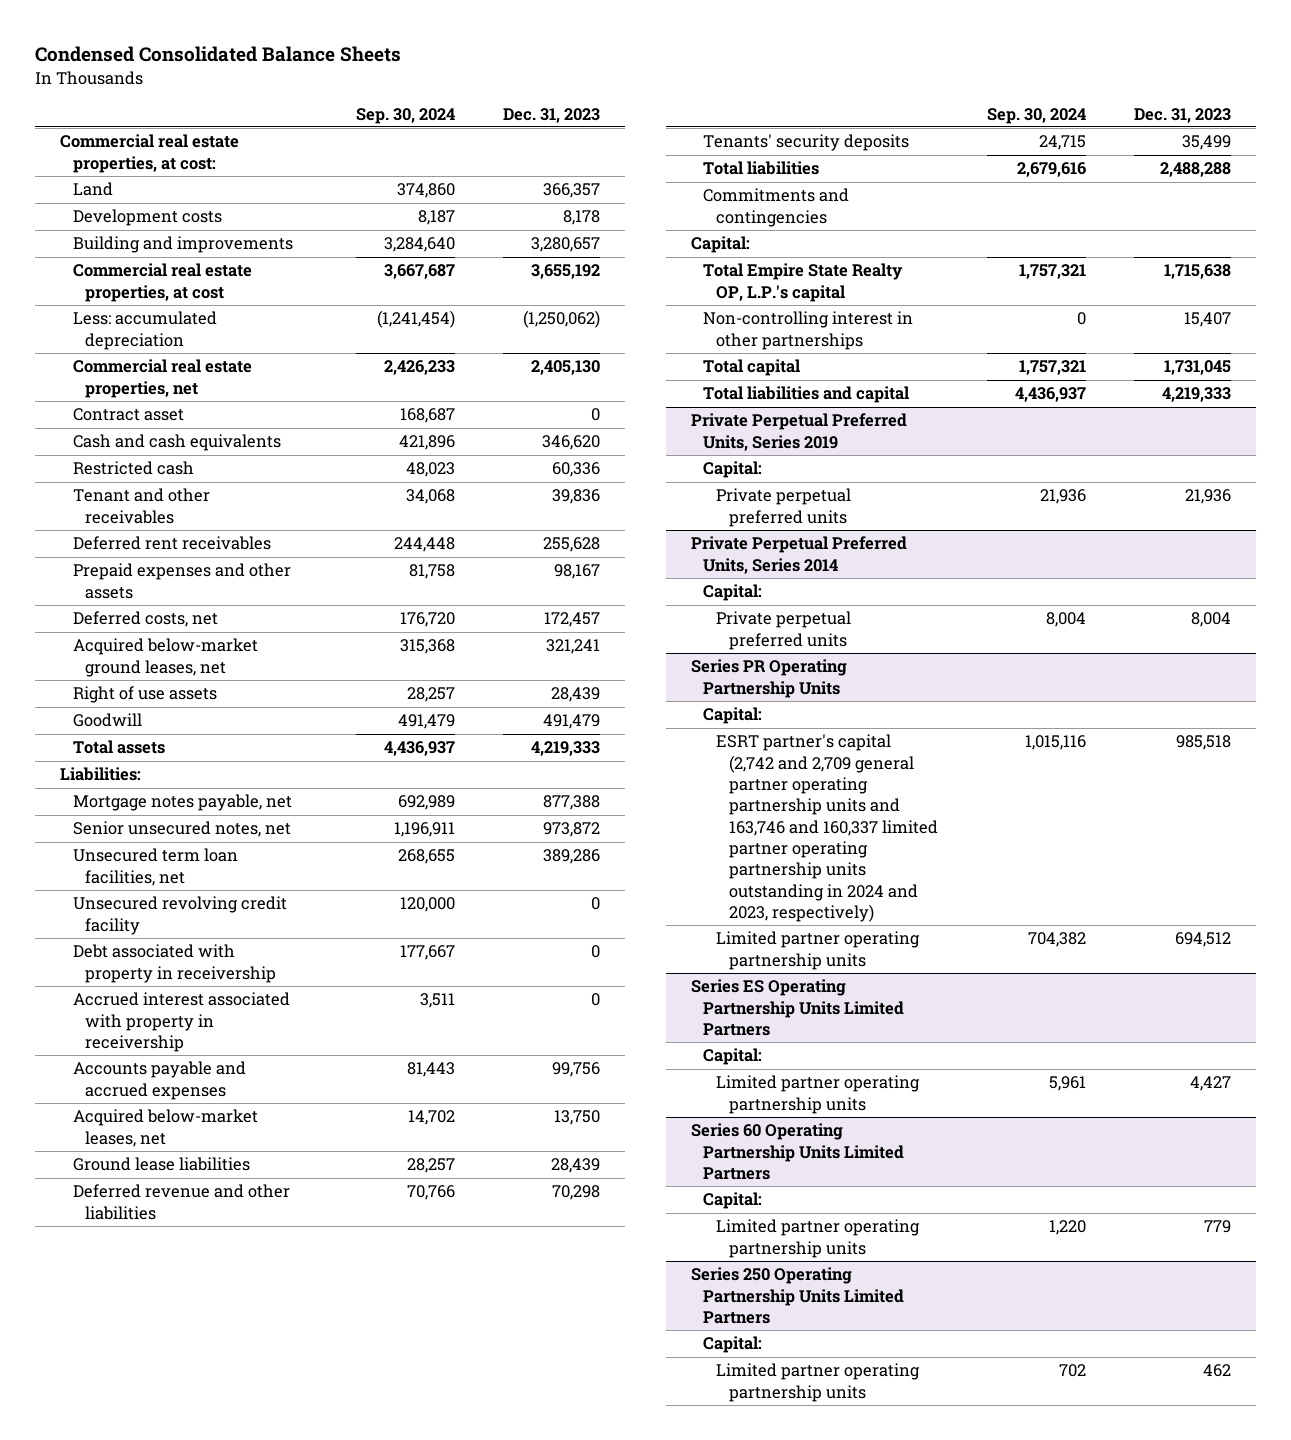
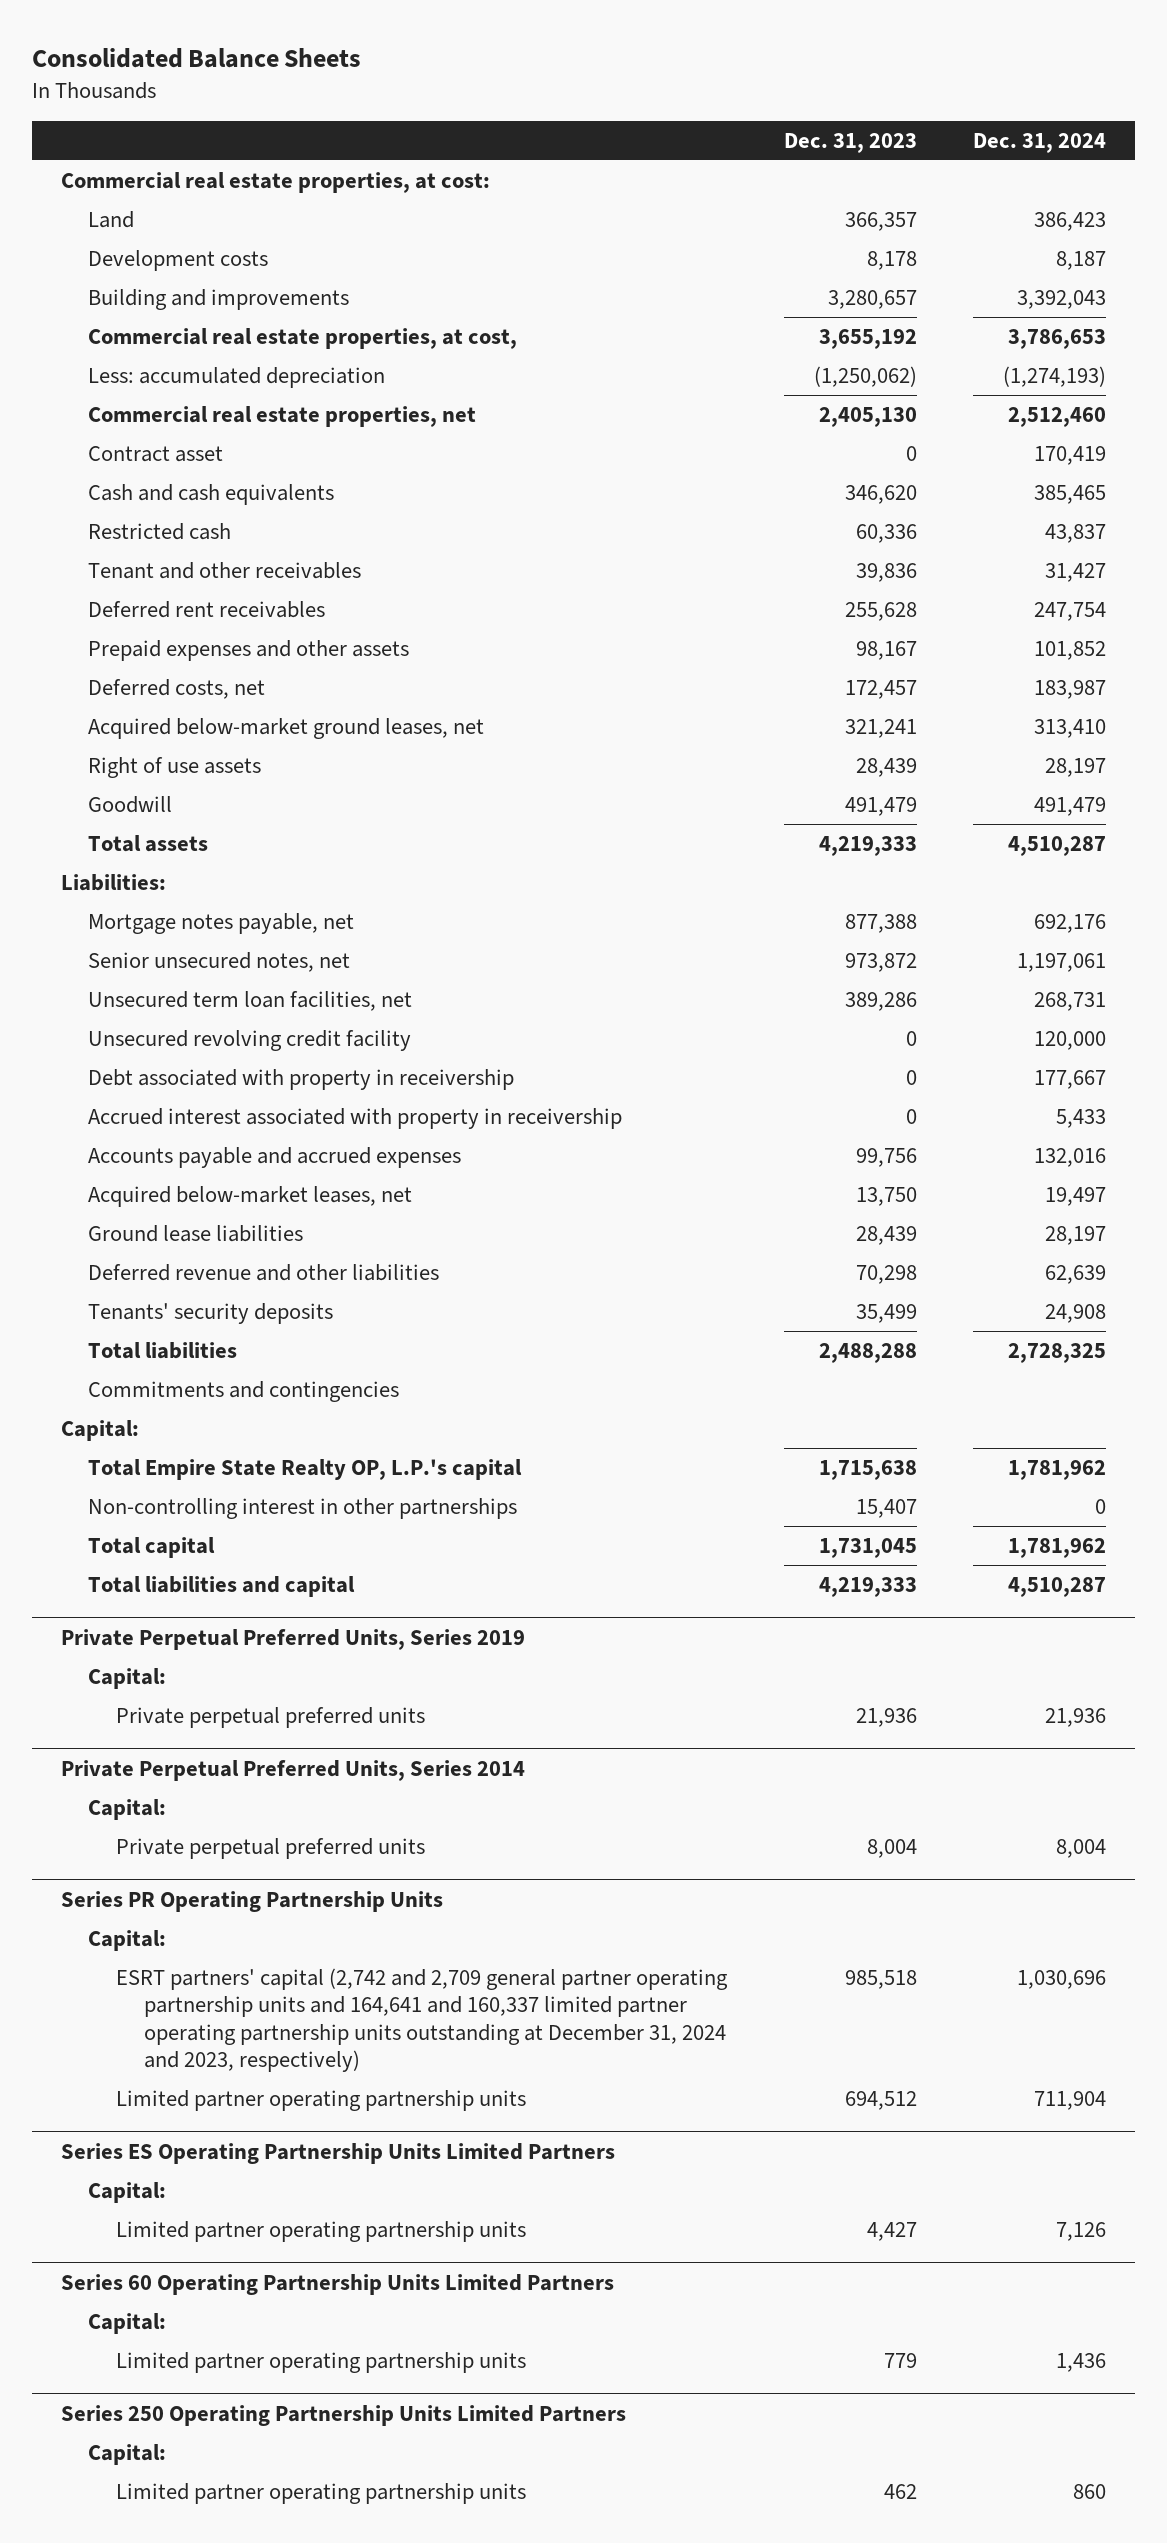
- Condensed Consolidated Balance Sheets
+ Consolidated Balance Sheets
- | Sep. 30, 2024 | Dec. 31, 2023
+ | Dec. 31, 2023 | Dec. 31, 2024
- Commercial real estate properties, at cost | 3,667,687 | 3,655,192
+ Commercial real estate properties, at cost, | 3,655,192 | 3,786,653
@ Series PR Operating Partnership Units
- ESRT partner's capital (2,742 and 2,709 general partner operating partnership units and 163,746 and 160,337 limited partner operating partnership units outstanding in 2024 and 2023, respectively) | 1,015,116 | 985,518
+ ESRT partners' capital (2,742 and 2,709 general partner operating partnership units and 164,641 and 160,337 limited partner operating partnership units outstanding at December 31, 2024 and 2023, respectively) | 985,518 | 1,030,696

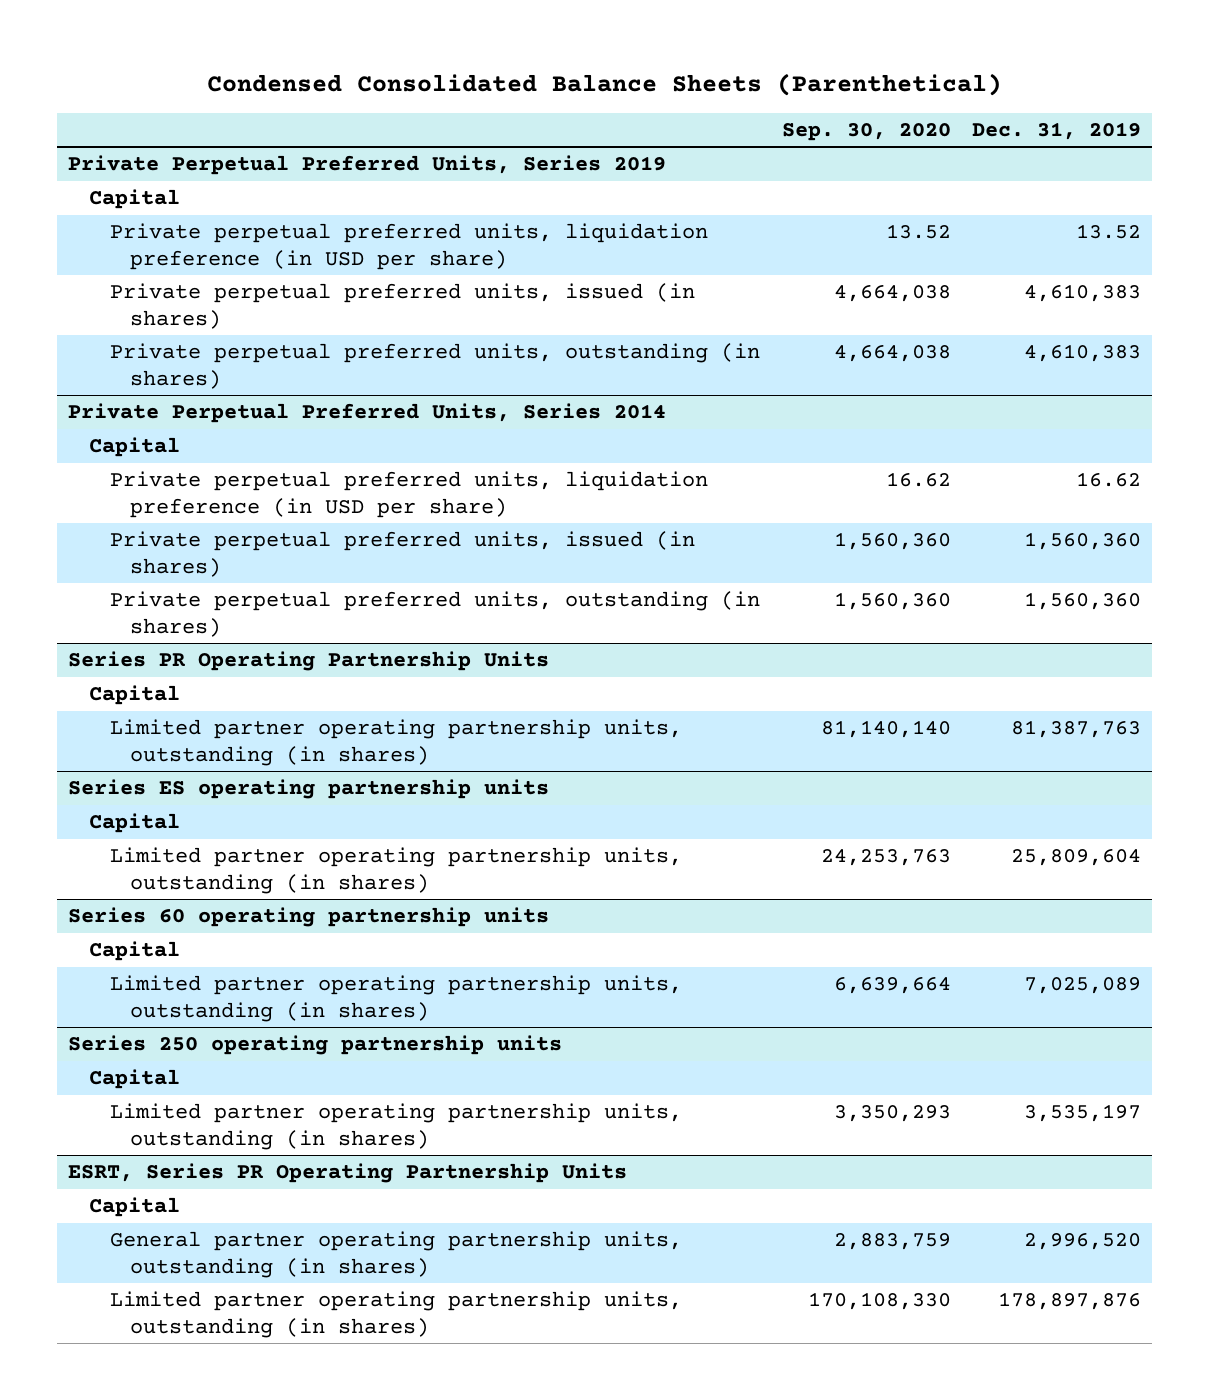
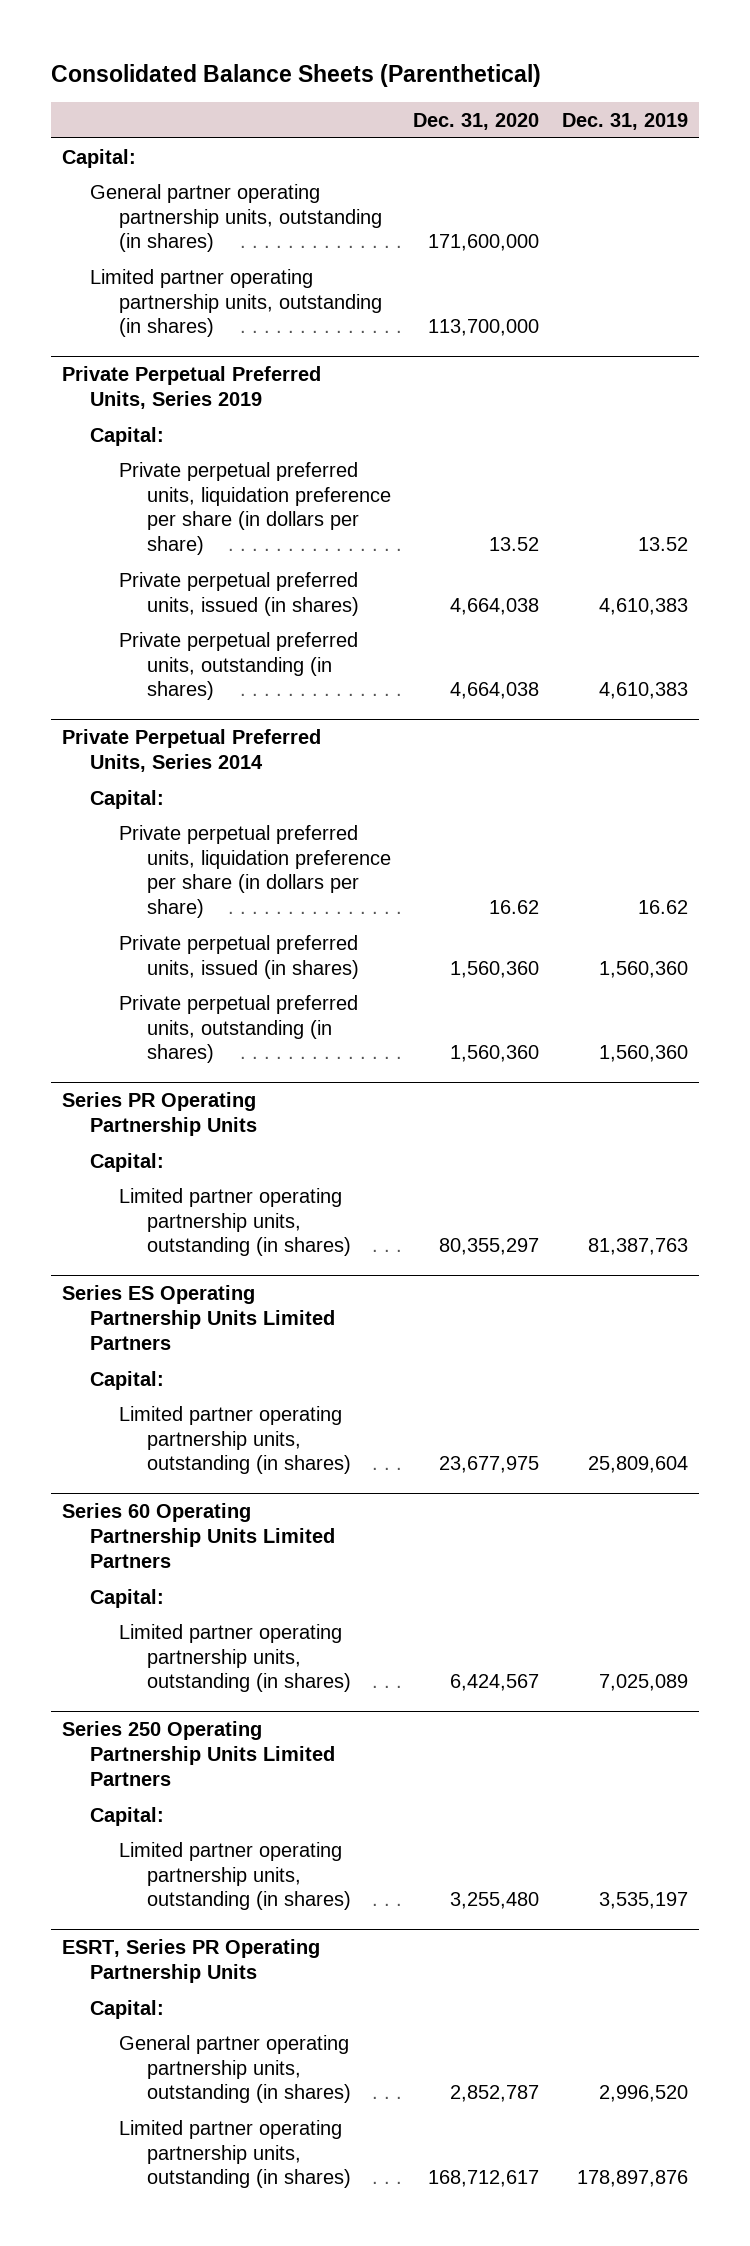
- Condensed Consolidated Balance Sheets (Parenthetical)
+ Consolidated Balance Sheets (Parenthetical)
- | Sep. 30, 2020 | Dec. 31, 2019
+ | Dec. 31, 2020 | Dec. 31, 2019
+ Capital:
+ General partner operating partnership units, outstanding (in shares) | 171,600,000 |
+ Limited partner operating partnership units, outstanding (in shares) | 113,700,000 |
@ Private Perpetual Preferred Units, Series 2019
- Capital
- Private perpetual preferred units, liquidation preference (in USD per share) | 13.52 | 13.52
+ Capital:
+ Private perpetual preferred units, liquidation preference per share (in dollars per share) | 13.52 | 13.52
@ Private Perpetual Preferred Units, Series 2014
- Capital
- Private perpetual preferred units, liquidation preference (in USD per share) | 16.62 | 16.62
+ Capital:
+ Private perpetual preferred units, liquidation preference per share (in dollars per share) | 16.62 | 16.62
@ Series PR Operating Partnership Units
- Capital
+ Capital:
- Series ES operating partnership units
- Capital
+ Series ES Operating Partnership Units Limited Partners
+ Capital:
- Series 60 operating partnership units
- Capital
+ Series 60 Operating Partnership Units Limited Partners
+ Capital:
- Series 250 operating partnership units
- Capital
+ Series 250 Operating Partnership Units Limited Partners
+ Capital:
@ ESRT, Series PR Operating Partnership Units
- Capital
+ Capital:

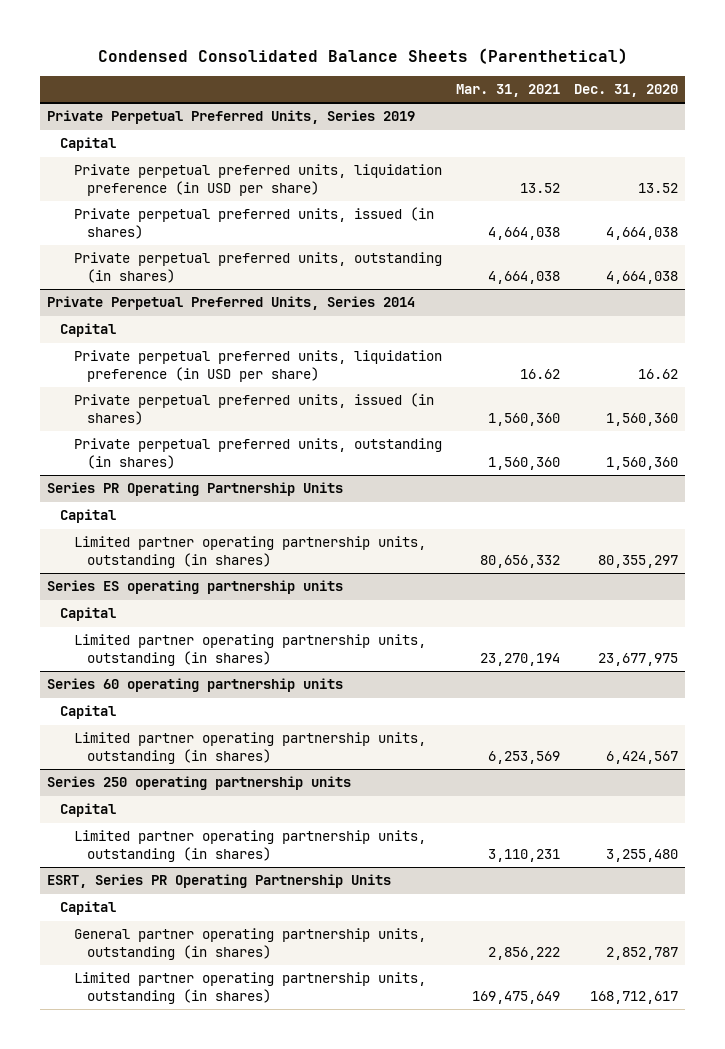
- Consolidated Balance Sheets (Parenthetical)
+ Condensed Consolidated Balance Sheets (Parenthetical)
- | Dec. 31, 2020 | Dec. 31, 2019
+ | Mar. 31, 2021 | Dec. 31, 2020
- Capital:
- General partner operating partnership units, outstanding (in shares) | 171,600,000 |
- Limited partner operating partnership units, outstanding (in shares) | 113,700,000 |
@ Private Perpetual Preferred Units, Series 2019
- Capital:
- Private perpetual preferred units, liquidation preference per share (in dollars per share) | 13.52 | 13.52
+ Capital
+ Private perpetual preferred units, liquidation preference (in USD per share) | 13.52 | 13.52
@ Private Perpetual Preferred Units, Series 2014
- Capital:
- Private perpetual preferred units, liquidation preference per share (in dollars per share) | 16.62 | 16.62
+ Capital
+ Private perpetual preferred units, liquidation preference (in USD per share) | 16.62 | 16.62
@ Series PR Operating Partnership Units
- Capital:
+ Capital
- Series ES Operating Partnership Units Limited Partners
- Capital:
+ Series ES operating partnership units
+ Capital
- Series 60 Operating Partnership Units Limited Partners
- Capital:
+ Series 60 operating partnership units
+ Capital
- Series 250 Operating Partnership Units Limited Partners
- Capital:
+ Series 250 operating partnership units
+ Capital
@ ESRT, Series PR Operating Partnership Units
- Capital:
+ Capital

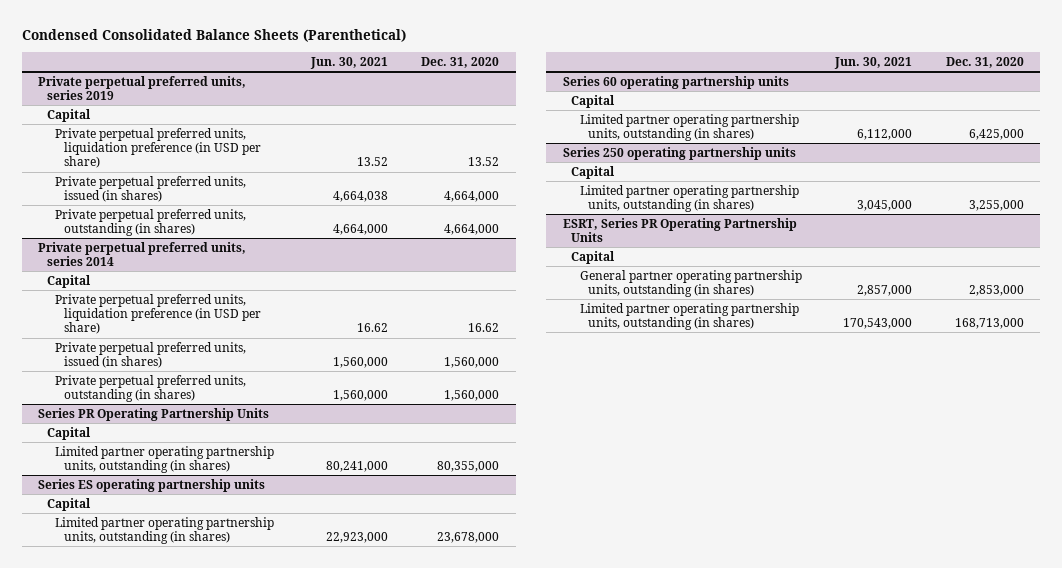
- | Mar. 31, 2021 | Dec. 31, 2020
+ | Jun. 30, 2021 | Dec. 31, 2020
- Private Perpetual Preferred Units, Series 2019
+ Private perpetual preferred units, series 2019
- Private perpetual preferred units, issued (in shares) | 4,664,038 | 4,664,038
- Private perpetual preferred units, outstanding (in shares) | 4,664,038 | 4,664,038
- Private Perpetual Preferred Units, Series 2014
+ Private perpetual preferred units, issued (in shares) | 4,664,038 | 4,664,000
+ Private perpetual preferred units, outstanding (in shares) | 4,664,000 | 4,664,000
+ Private perpetual preferred units, series 2014
- Private perpetual preferred units, issued (in shares) | 1,560,360 | 1,560,360
- Private perpetual preferred units, outstanding (in shares) | 1,560,360 | 1,560,360
+ Private perpetual preferred units, issued (in shares) | 1,560,000 | 1,560,000
+ Private perpetual preferred units, outstanding (in shares) | 1,560,000 | 1,560,000
@ Series PR Operating Partnership Units
- Limited partner operating partnership units, outstanding (in shares) | 80,656,332 | 80,355,297
+ Limited partner operating partnership units, outstanding (in shares) | 80,241,000 | 80,355,000
@ Series ES operating partnership units
- Limited partner operating partnership units, outstanding (in shares) | 23,270,194 | 23,677,975
+ Limited partner operating partnership units, outstanding (in shares) | 22,923,000 | 23,678,000
@ Series 60 operating partnership units
- Limited partner operating partnership units, outstanding (in shares) | 6,253,569 | 6,424,567
+ Limited partner operating partnership units, outstanding (in shares) | 6,112,000 | 6,425,000
@ Series 250 operating partnership units
- Limited partner operating partnership units, outstanding (in shares) | 3,110,231 | 3,255,480
+ Limited partner operating partnership units, outstanding (in shares) | 3,045,000 | 3,255,000
@ ESRT, Series PR Operating Partnership Units
- General partner operating partnership units, outstanding (in shares) | 2,856,222 | 2,852,787
- Limited partner operating partnership units, outstanding (in shares) | 169,475,649 | 168,712,617
+ General partner operating partnership units, outstanding (in shares) | 2,857,000 | 2,853,000
+ Limited partner operating partnership units, outstanding (in shares) | 170,543,000 | 168,713,000

